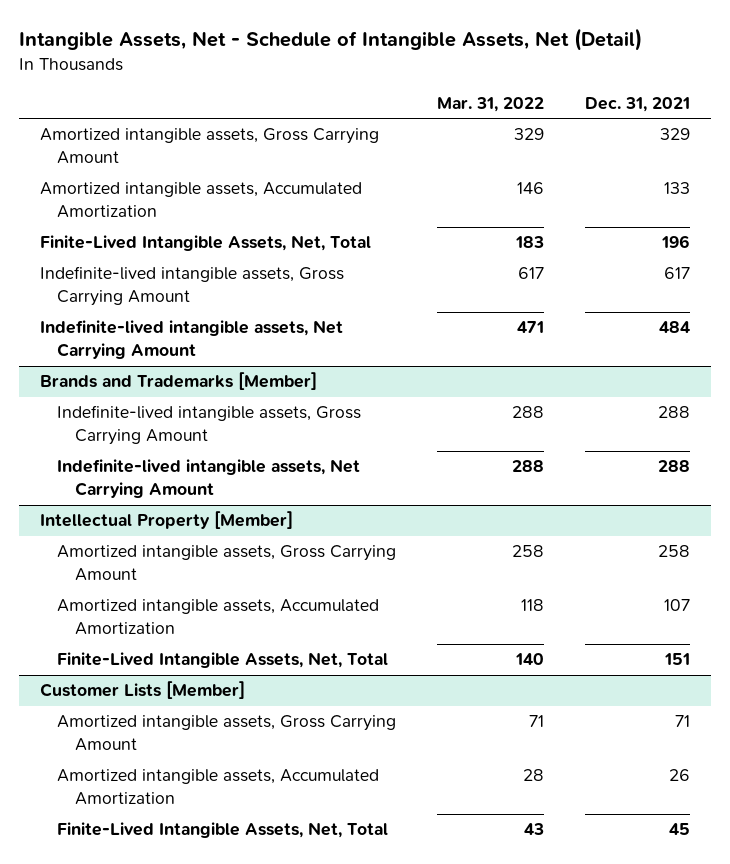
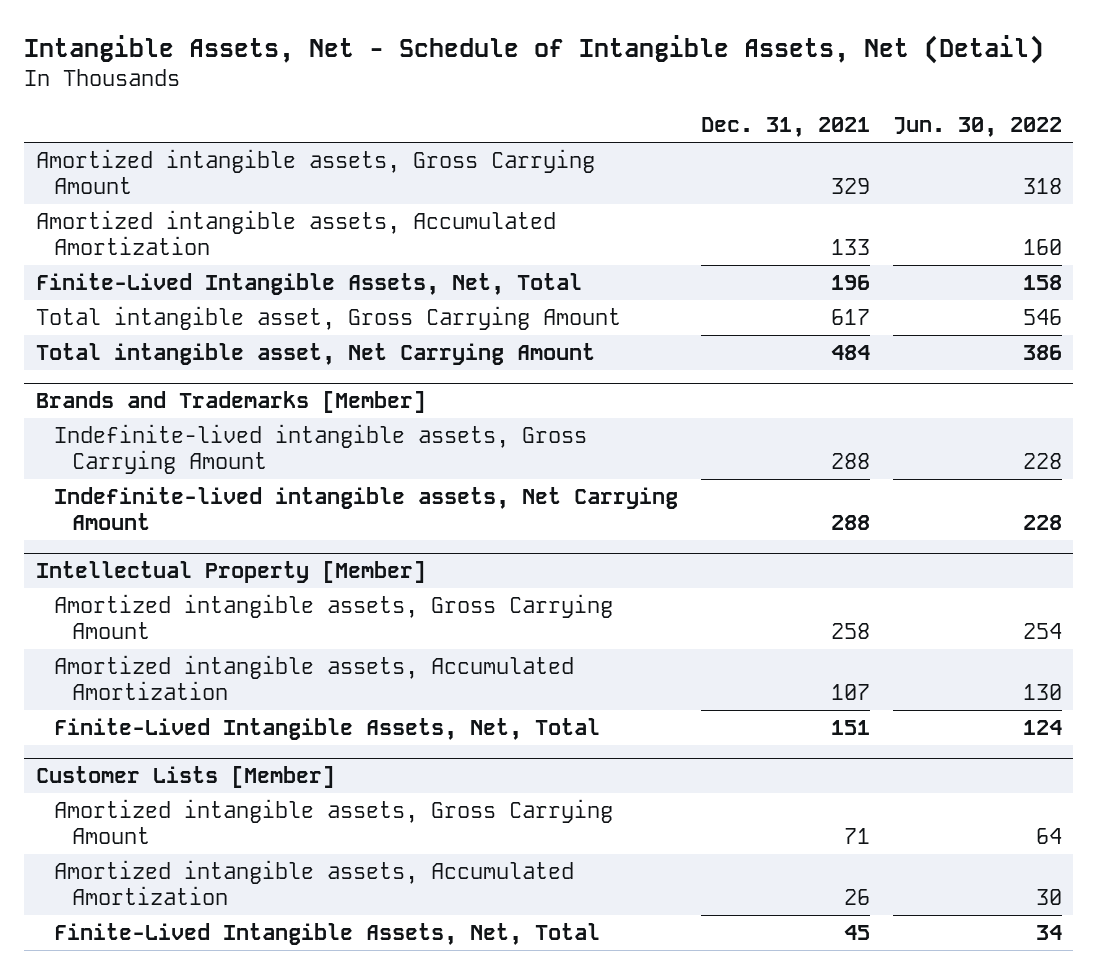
- | Mar. 31, 2022 | Dec. 31, 2021
+ | Dec. 31, 2021 | Jun. 30, 2022
- Indefinite-lived intangible assets, Gross Carrying Amount | 617 | 617
- Indefinite-lived intangible assets, Net Carrying Amount | 471 | 484
+ Total intangible asset, Gross Carrying Amount | 617 | 546
+ Total intangible asset, Net Carrying Amount | 484 | 386

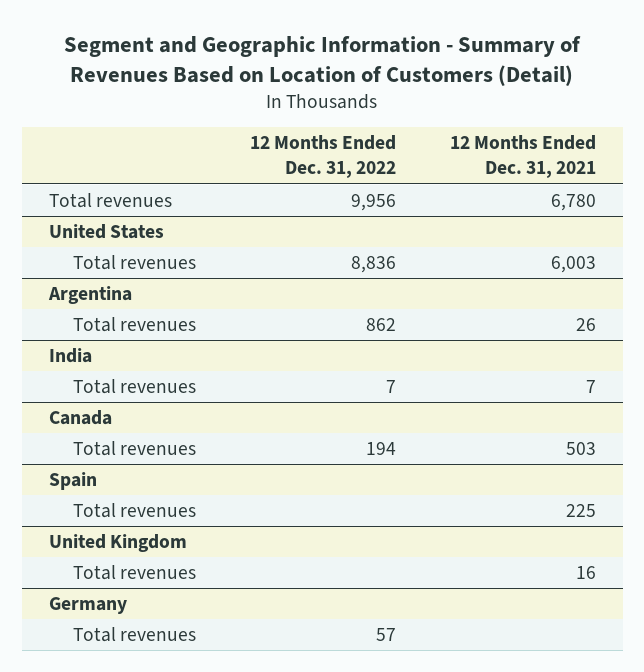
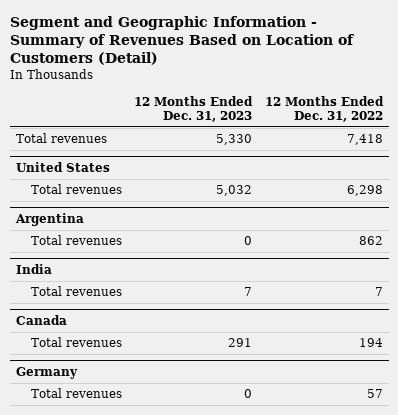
- | 12 Months Ended Dec. 31, 2022 | 12 Months Ended Dec. 31, 2021
+ | 12 Months Ended Dec. 31, 2023 | 12 Months Ended Dec. 31, 2022
- Total revenues | 9,956 | 6,780
+ Total revenues | 5,330 | 7,418
@ United States
- Total revenues | 8,836 | 6,003
+ Total revenues | 5,032 | 6,298
- Spain
- Total revenues | | 225
- United Kingdom
- Total revenues | | 16

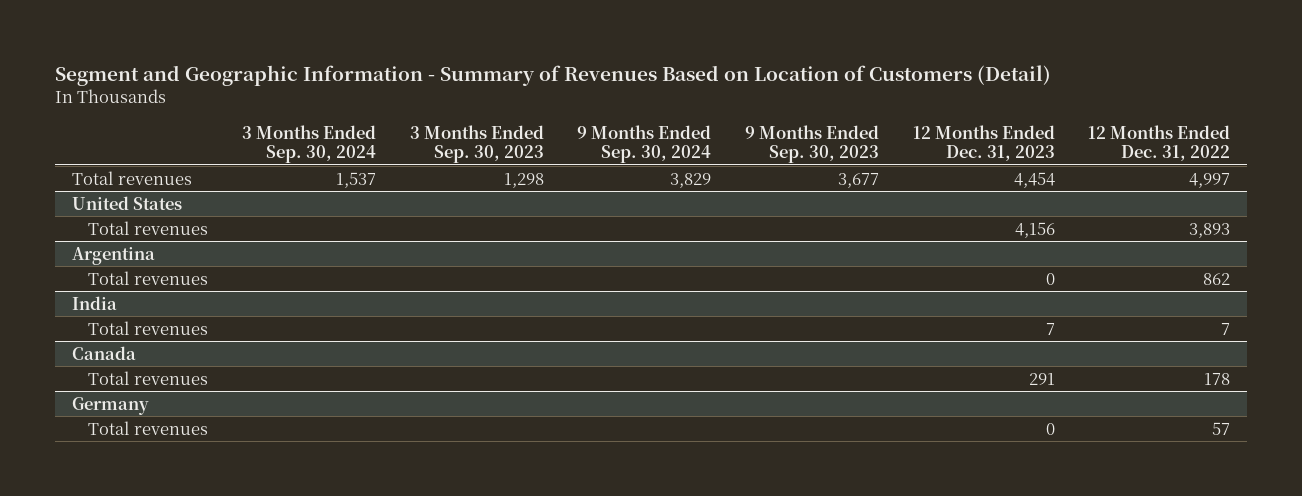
- | 12 Months Ended Dec. 31, 2023 | 12 Months Ended Dec. 31, 2022
+ | 3 Months Ended Sep. 30, 2024 | 3 Months Ended Sep. 30, 2023 | 9 Months Ended Sep. 30, 2024 | 9 Months Ended Sep. 30, 2023 | 12 Months Ended Dec. 31, 2023 | 12 Months Ended Dec. 31, 2022
- Total revenues | 5,330 | 7,418
+ Total revenues | 1,537 | 1,298 | 3,829 | 3,677 | 4,454 | 4,997
@ United States
- Total revenues | 5,032 | 6,298
+ Total revenues | | | | | 4,156 | 3,893
@ Canada
- Total revenues | 291 | 194
+ Total revenues | | | | | 291 | 178

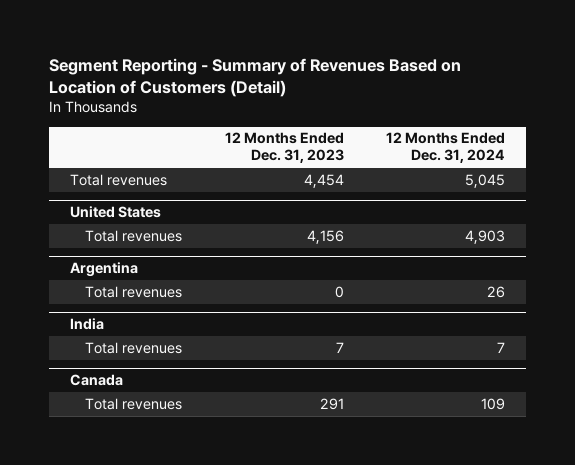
- Segment and Geographic Information - Summary of Revenues Based on Location of Customers (Detail)
+ Segment Reporting - Summary of Revenues Based on Location of Customers (Detail)
- | 3 Months Ended Sep. 30, 2024 | 3 Months Ended Sep. 30, 2023 | 9 Months Ended Sep. 30, 2024 | 9 Months Ended Sep. 30, 2023 | 12 Months Ended Dec. 31, 2023 | 12 Months Ended Dec. 31, 2022
+ | 12 Months Ended Dec. 31, 2023 | 12 Months Ended Dec. 31, 2024
- Germany
- Total revenues | | | | | 0 | 57

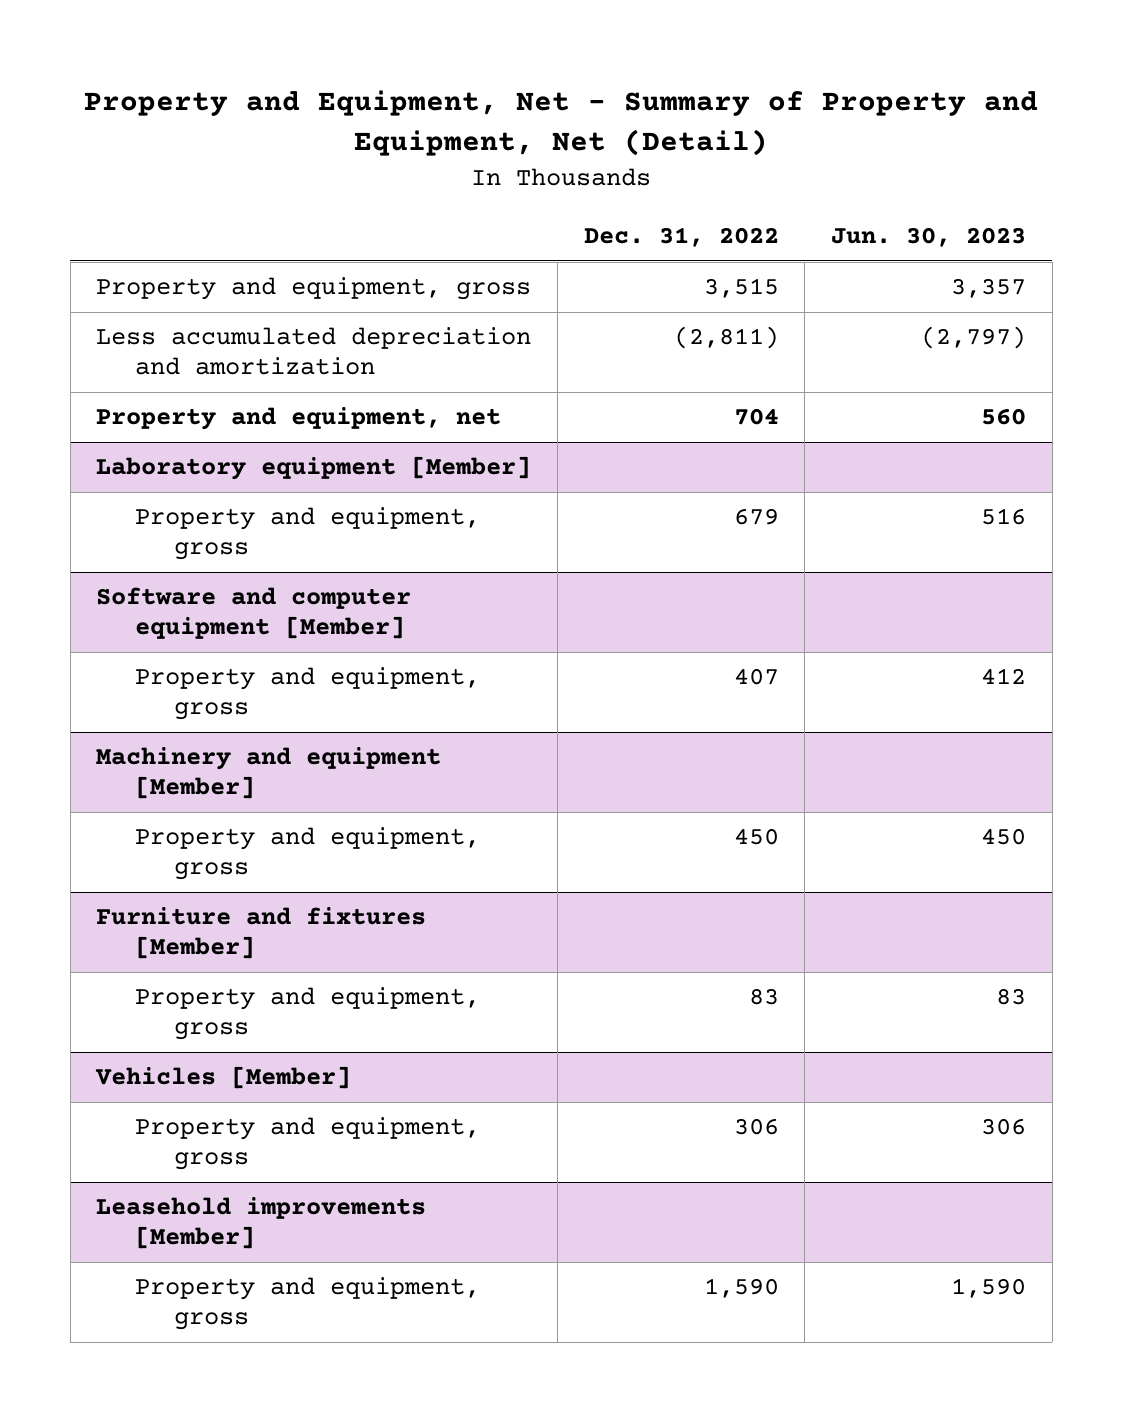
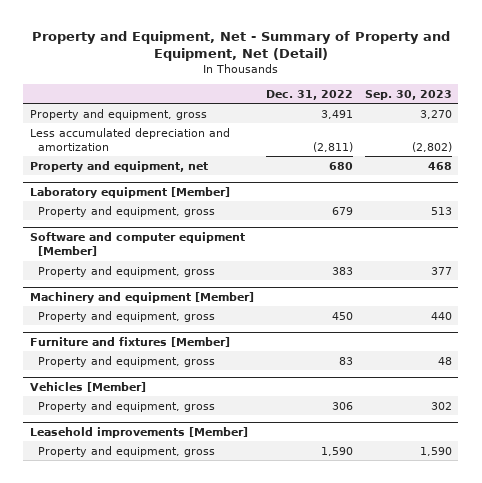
- | Dec. 31, 2022 | Jun. 30, 2023
+ | Dec. 31, 2022 | Sep. 30, 2023
- Property and equipment, gross | 3,515 | 3,357
+ Property and equipment, gross | 3,491 | 3,270
- Property and equipment, net | 704 | 560
+ Property and equipment, net | 680 | 468
@ Software and computer equipment [Member]
- Property and equipment, gross | 407 | 412
+ Property and equipment, gross | 383 | 377

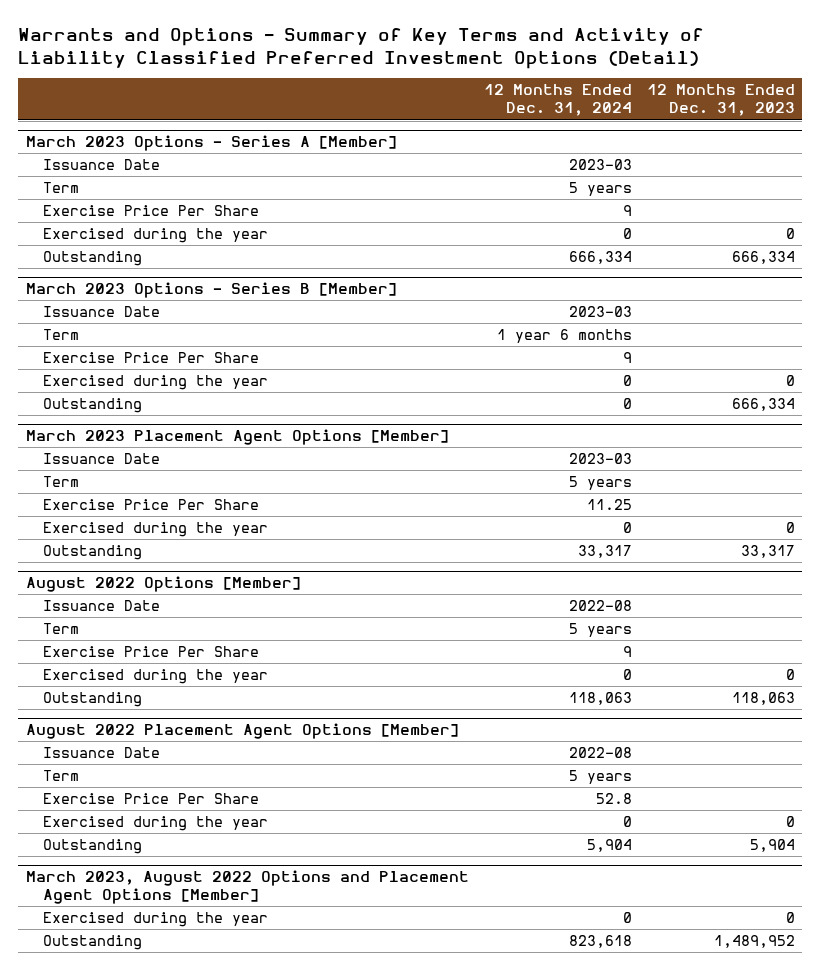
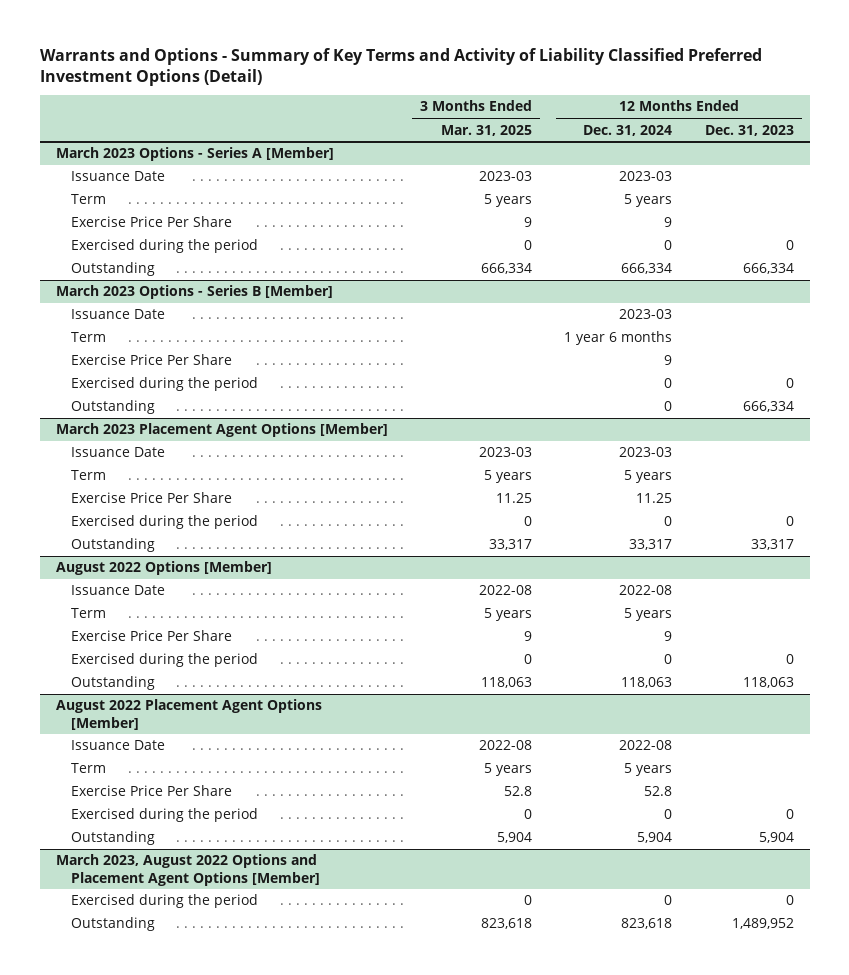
- | 12 Months Ended Dec. 31, 2024 | 12 Months Ended Dec. 31, 2023
+ | 3 Months Ended Mar. 31, 2025 | 12 Months Ended Dec. 31, 2024 | 12 Months Ended Dec. 31, 2023
@ March 2023 Options - Series A [Member]
- Exercised during the year | 0 | 0
+ Exercised during the period | 0 | 0 | 0
@ March 2023 Options - Series B [Member]
- Exercised during the year | 0 | 0
+ Exercised during the period | | 0 | 0
@ March 2023 Placement Agent Options [Member]
- Exercised during the year | 0 | 0
+ Exercised during the period | 0 | 0 | 0
@ August 2022 Options [Member]
- Exercised during the year | 0 | 0
+ Exercised during the period | 0 | 0 | 0
@ August 2022 Placement Agent Options [Member]
- Exercised during the year | 0 | 0
+ Exercised during the period | 0 | 0 | 0
@ March 2023, August 2022 Options and Placement Agent Options [Member]
- Exercised during the year | 0 | 0
+ Exercised during the period | 0 | 0 | 0

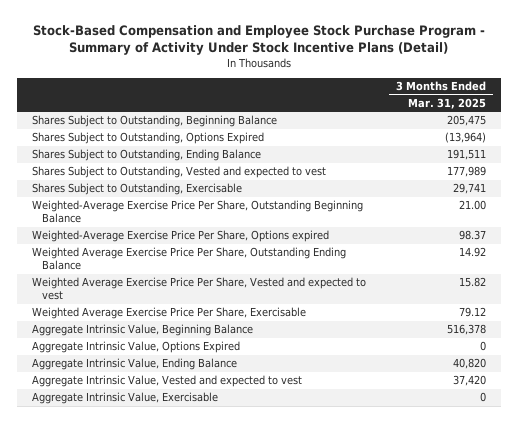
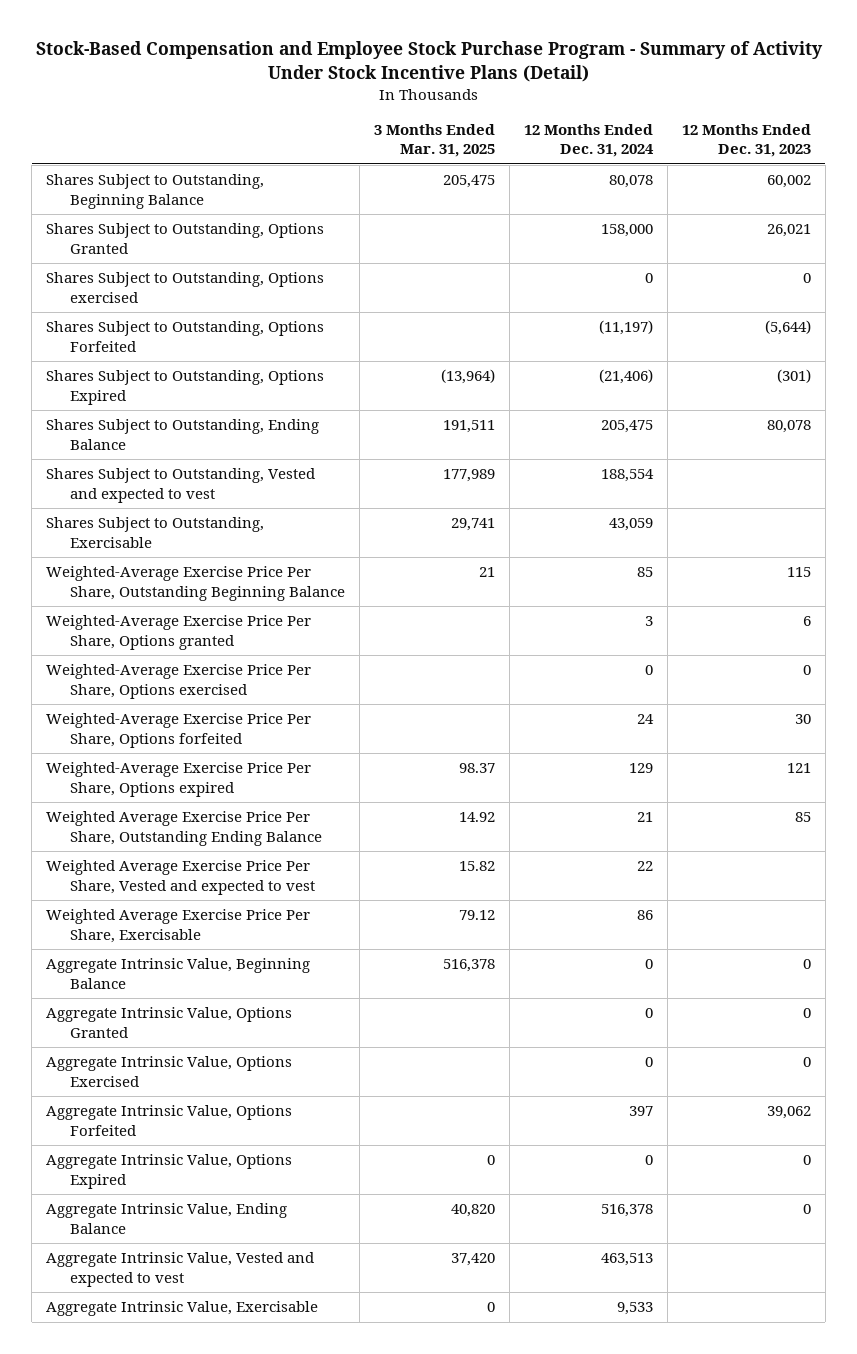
- | 3 Months Ended Mar. 31, 2025
+ | 3 Months Ended Mar. 31, 2025 | 12 Months Ended Dec. 31, 2024 | 12 Months Ended Dec. 31, 2023
+ Shares Subject to Outstanding, Options Granted | | 158,000 | 26,021
+ Shares Subject to Outstanding, Options exercised | | 0 | 0
+ Shares Subject to Outstanding, Options Forfeited | | (11,197) | (5,644)
- Weighted-Average Exercise Price Per Share, Outstanding Beginning Balance | 21.00
+ Weighted-Average Exercise Price Per Share, Outstanding Beginning Balance | 21 | 85 | 115
+ Weighted-Average Exercise Price Per Share, Options granted | | 3 | 6
+ Weighted-Average Exercise Price Per Share, Options exercised | | 0 | 0
+ Weighted-Average Exercise Price Per Share, Options forfeited | | 24 | 30
+ Aggregate Intrinsic Value, Options Granted | | 0 | 0
+ Aggregate Intrinsic Value, Options Exercised | | 0 | 0
+ Aggregate Intrinsic Value, Options Forfeited | | 397 | 39,062

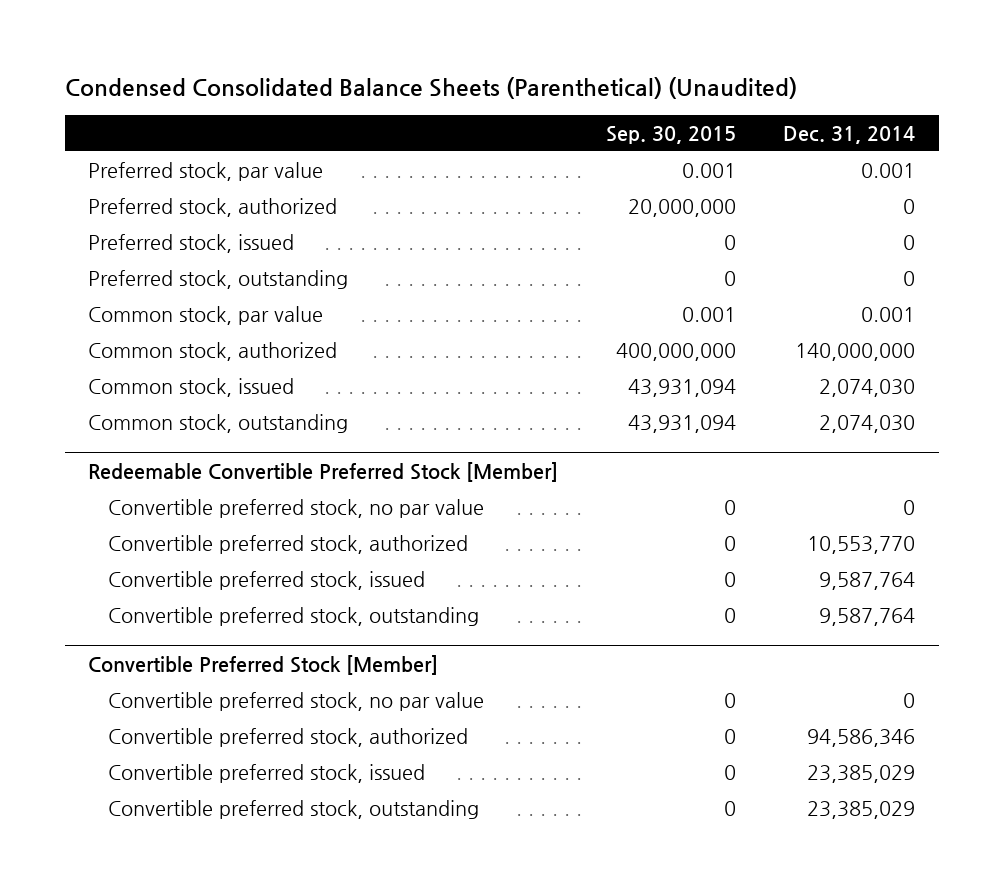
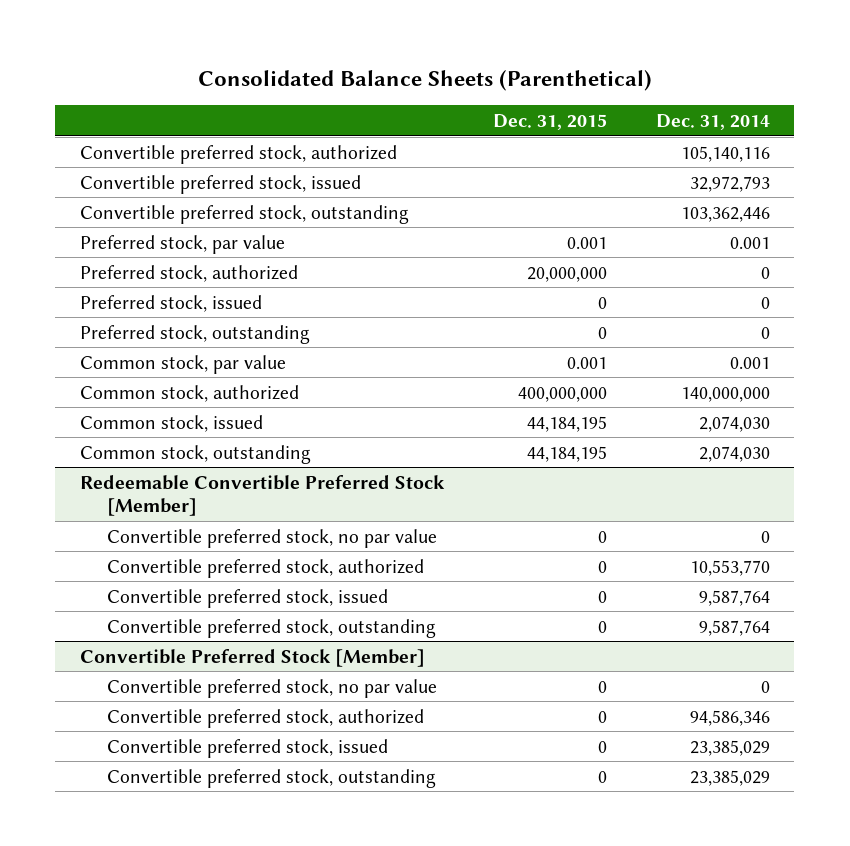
- Condensed Consolidated Balance Sheets (Parenthetical) (Unaudited)
+ Consolidated Balance Sheets (Parenthetical)
- | Sep. 30, 2015 | Dec. 31, 2014
+ | Dec. 31, 2015 | Dec. 31, 2014
+ Convertible preferred stock, authorized | | 105,140,116
+ Convertible preferred stock, issued | | 32,972,793
+ Convertible preferred stock, outstanding | | 103,362,446

